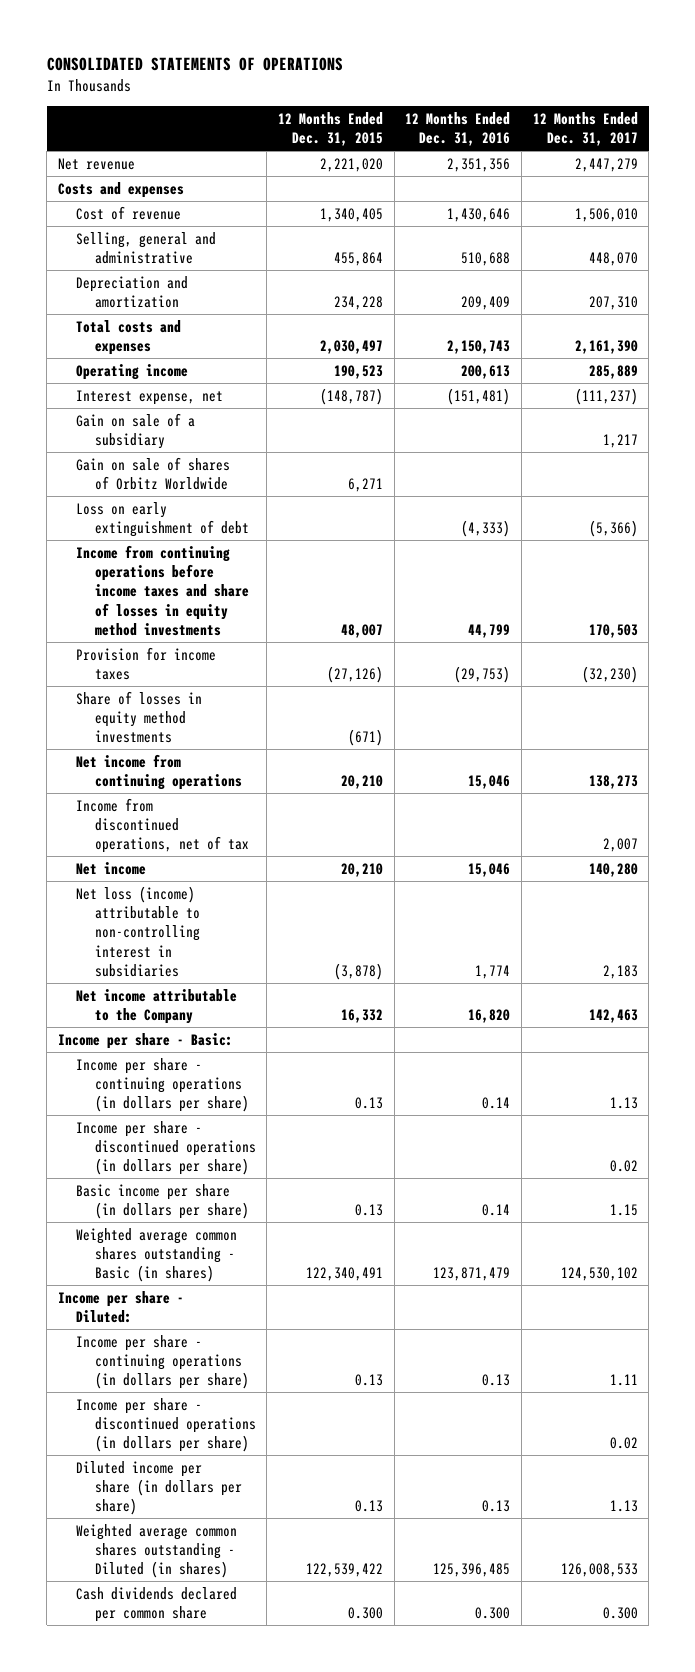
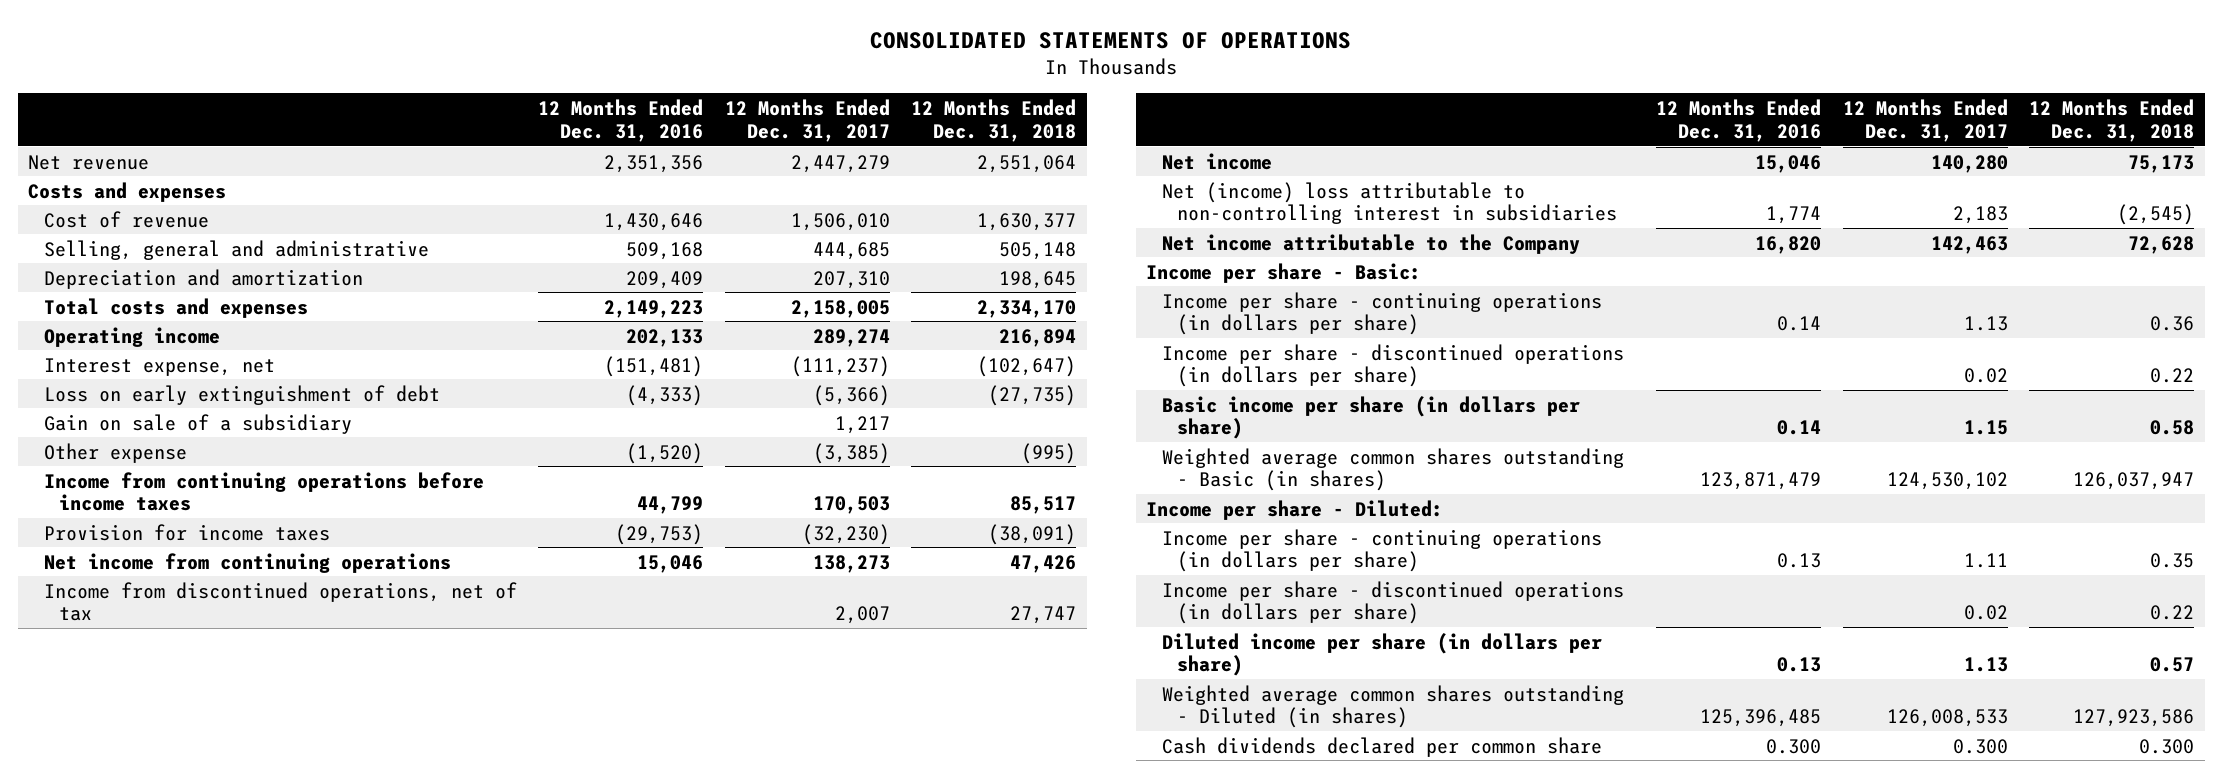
- | 12 Months Ended Dec. 31, 2015 | 12 Months Ended Dec. 31, 2016 | 12 Months Ended Dec. 31, 2017
+ | 12 Months Ended Dec. 31, 2016 | 12 Months Ended Dec. 31, 2017 | 12 Months Ended Dec. 31, 2018
- Selling, general and administrative | 455,864 | 510,688 | 448,070
+ Selling, general and administrative | 509,168 | 444,685 | 505,148
- Total costs and expenses | 2,030,497 | 2,150,743 | 2,161,390
- Operating income | 190,523 | 200,613 | 285,889
+ Total costs and expenses | 2,149,223 | 2,158,005 | 2,334,170
+ Operating income | 202,133 | 289,274 | 216,894
- Gain on sale of shares of Orbitz Worldwide | 6,271 | |
- Income from continuing operations before income taxes and share of losses in equity method investments | 48,007 | 44,799 | 170,503
moved down: Gain on sale of a subsidiary | | 1,217 |
+ Other expense | (1,520) | (3,385) | (995)
+ Income from continuing operations before income taxes | 44,799 | 170,503 | 85,517
- Share of losses in equity method investments | (671) | |
- Net loss (income) attributable to non-controlling interest in subsidiaries | (3,878) | 1,774 | 2,183
+ Net (income) loss attributable to non-controlling interest in subsidiaries | 1,774 | 2,183 | (2,545)

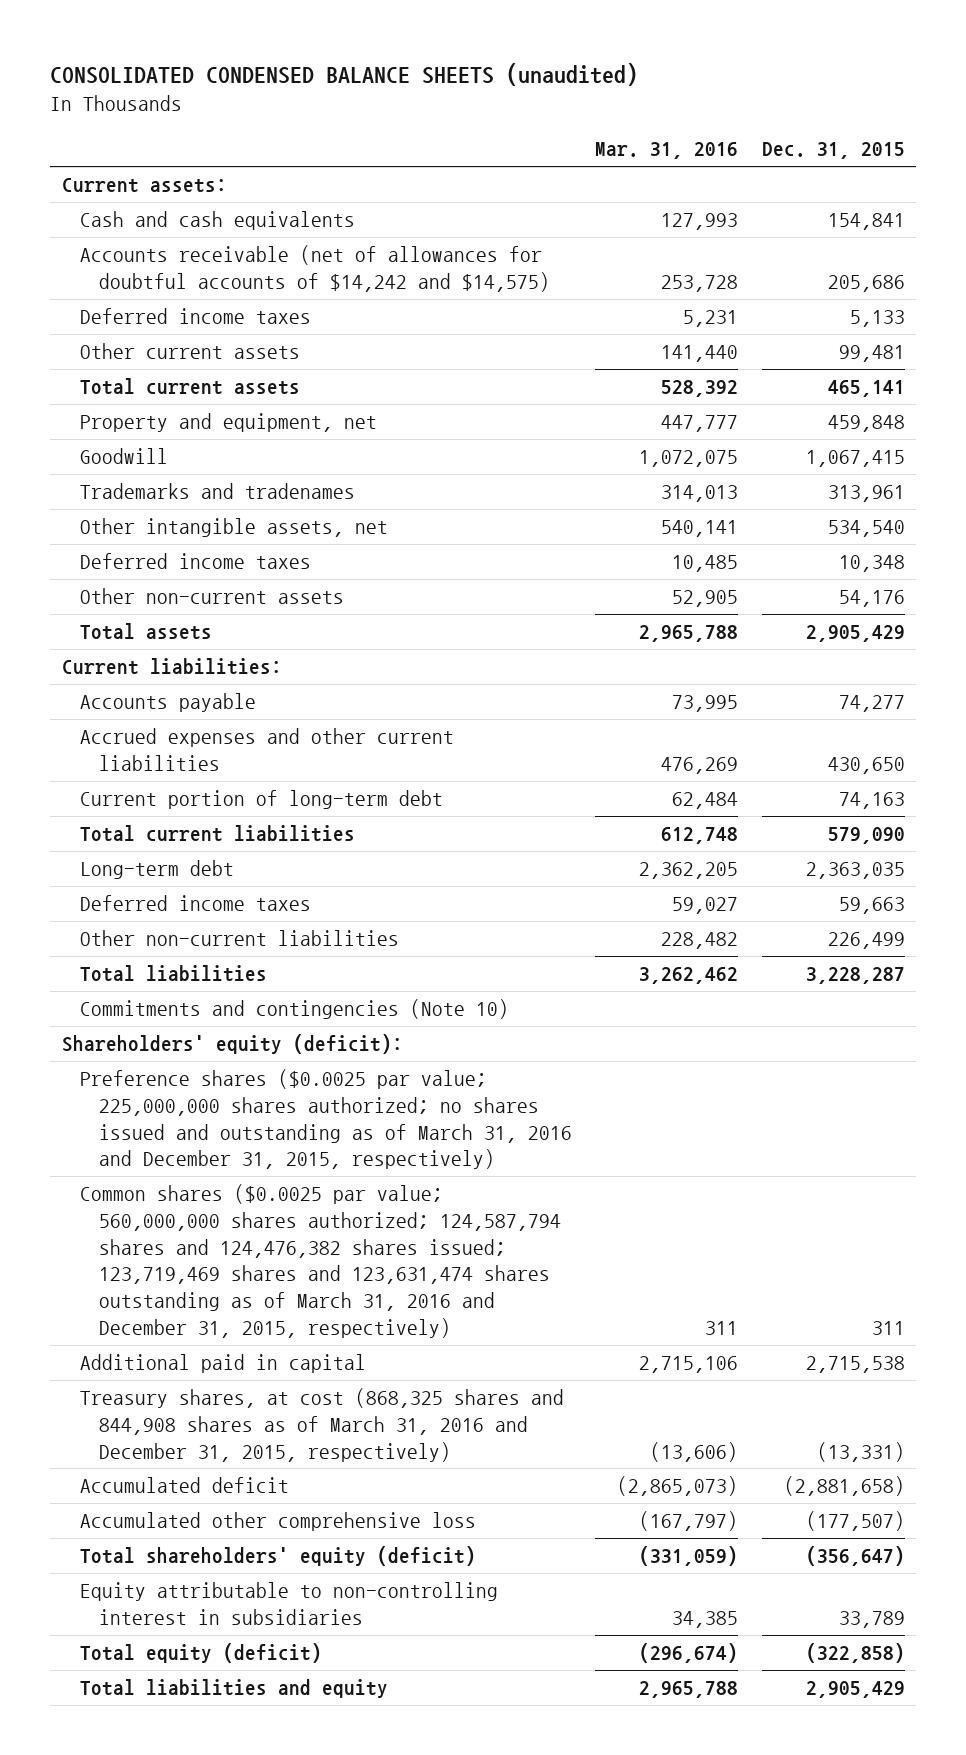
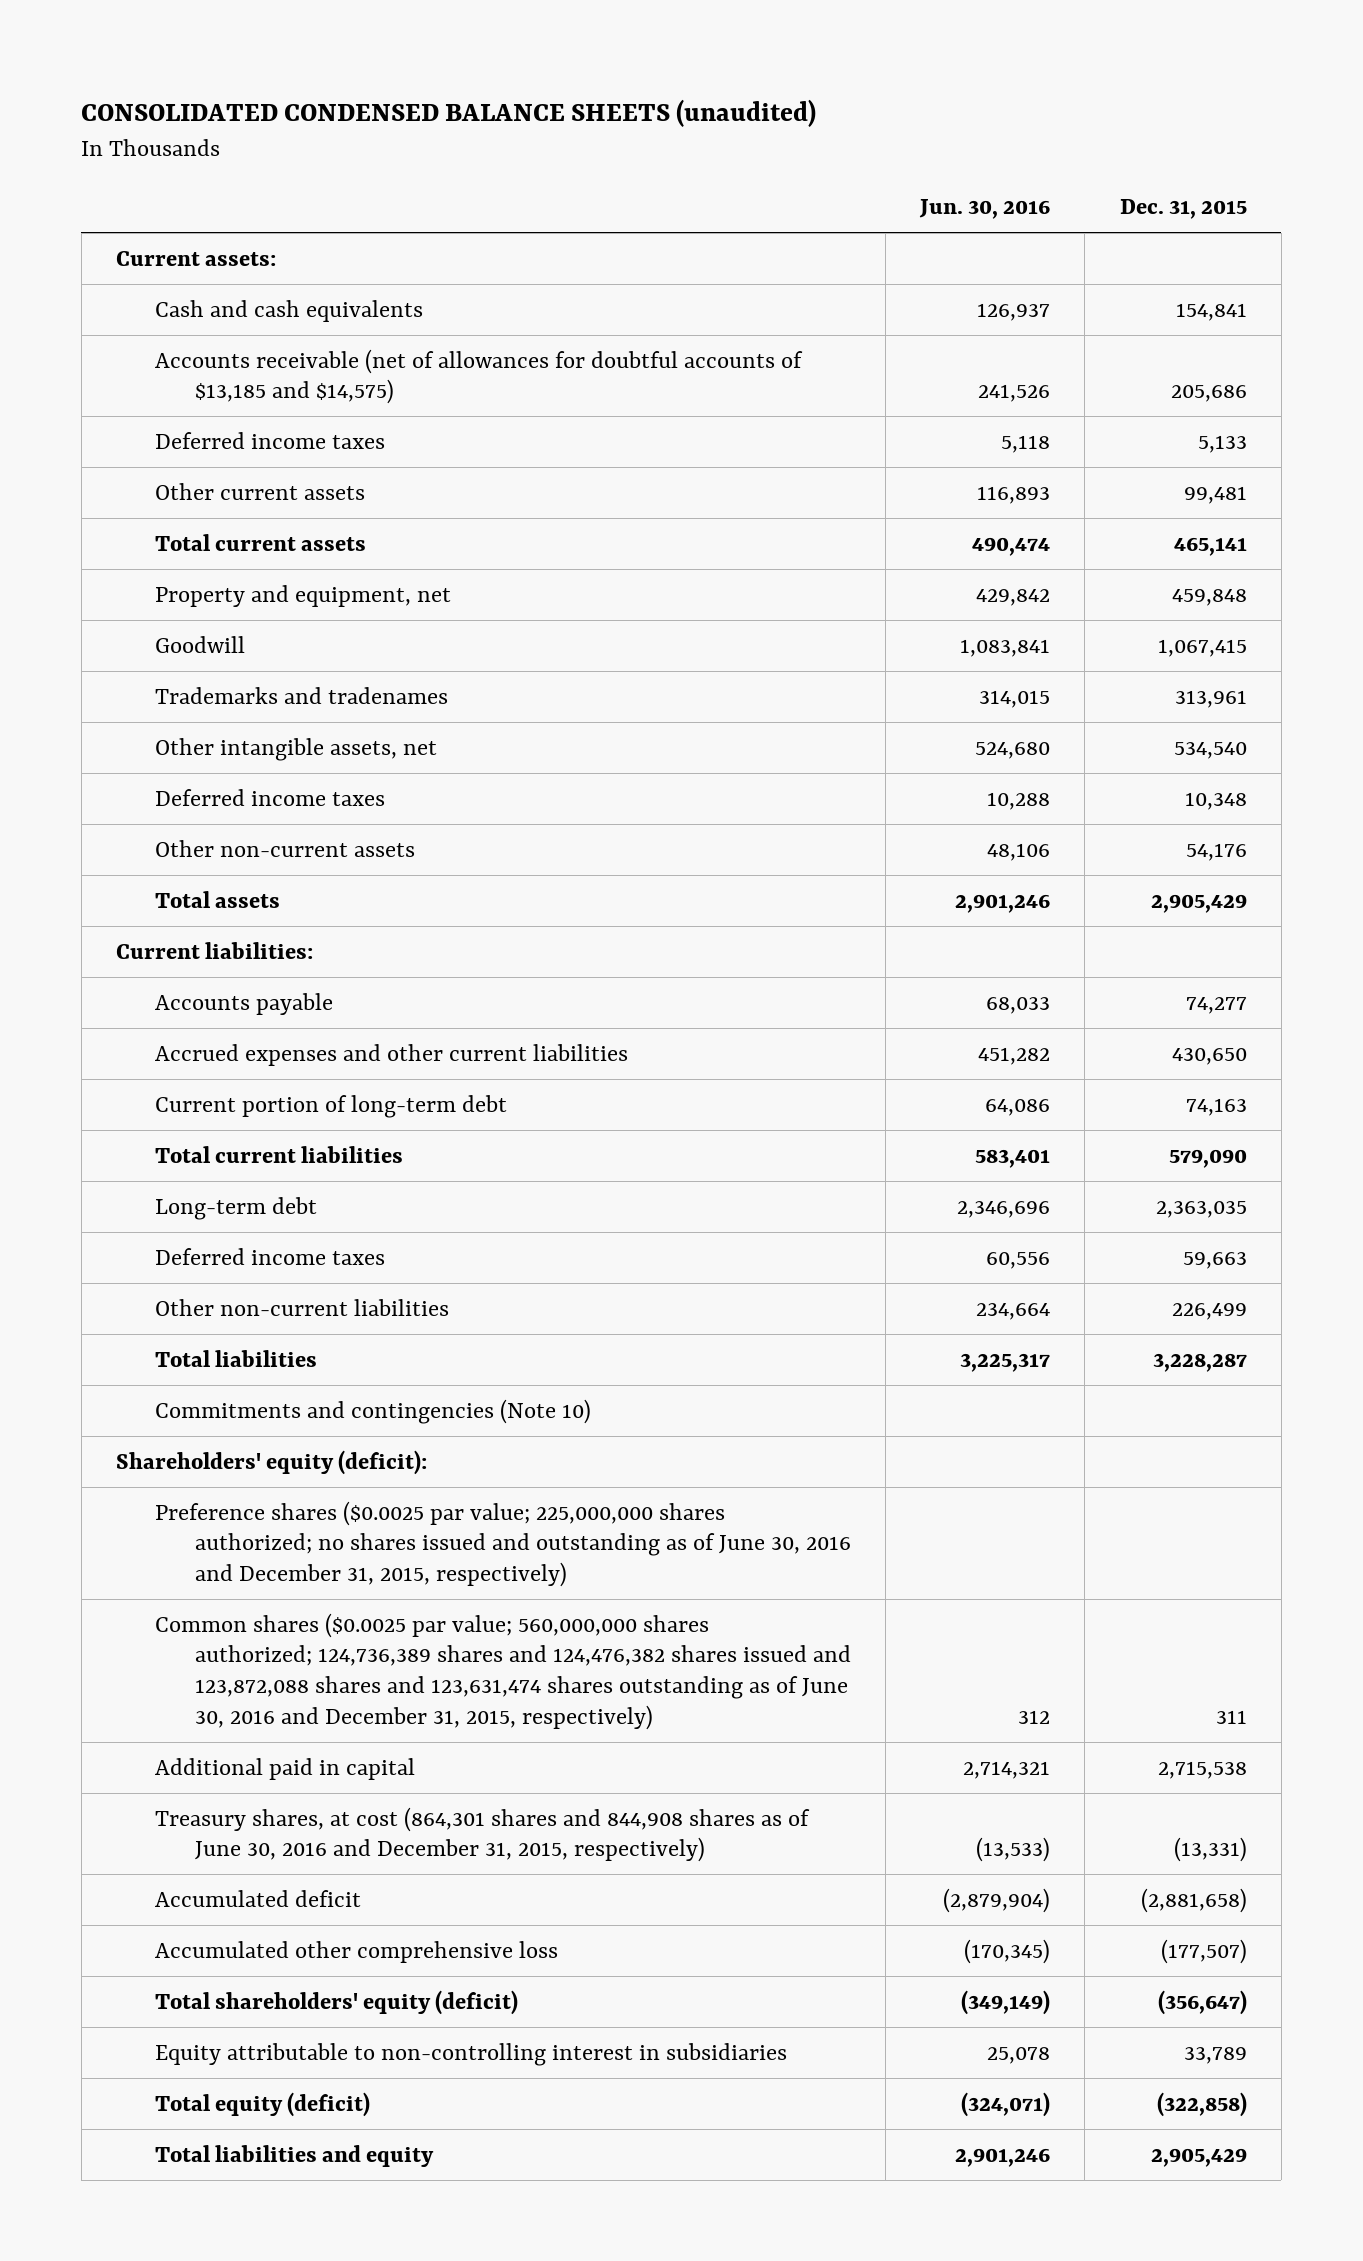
- | Mar. 31, 2016 | Dec. 31, 2015
+ | Jun. 30, 2016 | Dec. 31, 2015
- Accounts receivable (net of allowances for doubtful accounts of $14,242 and $14,575) | 253,728 | 205,686
+ Accounts receivable (net of allowances for doubtful accounts of $13,185 and $14,575) | 241,526 | 205,686
- Preference shares ($0.0025 par value; 225,000,000 shares authorized; no shares issued and outstanding as of March 31, 2016 and December 31, 2015, respectively)
- Common shares ($0.0025 par value; 560,000,000 shares authorized; 124,587,794 shares and 124,476,382 shares issued; 123,719,469 shares and 123,631,474 shares outstanding as of March 31, 2016 and December 31, 2015, respectively) | 311 | 311
+ Preference shares ($0.0025 par value; 225,000,000 shares authorized; no shares issued and outstanding as of June 30, 2016 and December 31, 2015, respectively)
+ Common shares ($0.0025 par value; 560,000,000 shares authorized; 124,736,389 shares and 124,476,382 shares issued and 123,872,088 shares and 123,631,474 shares outstanding as of June 30, 2016 and December 31, 2015, respectively) | 312 | 311
- Treasury shares, at cost (868,325 shares and 844,908 shares as of March 31, 2016 and December 31, 2015, respectively) | (13,606) | (13,331)
+ Treasury shares, at cost (864,301 shares and 844,908 shares as of June 30, 2016 and December 31, 2015, respectively) | (13,533) | (13,331)

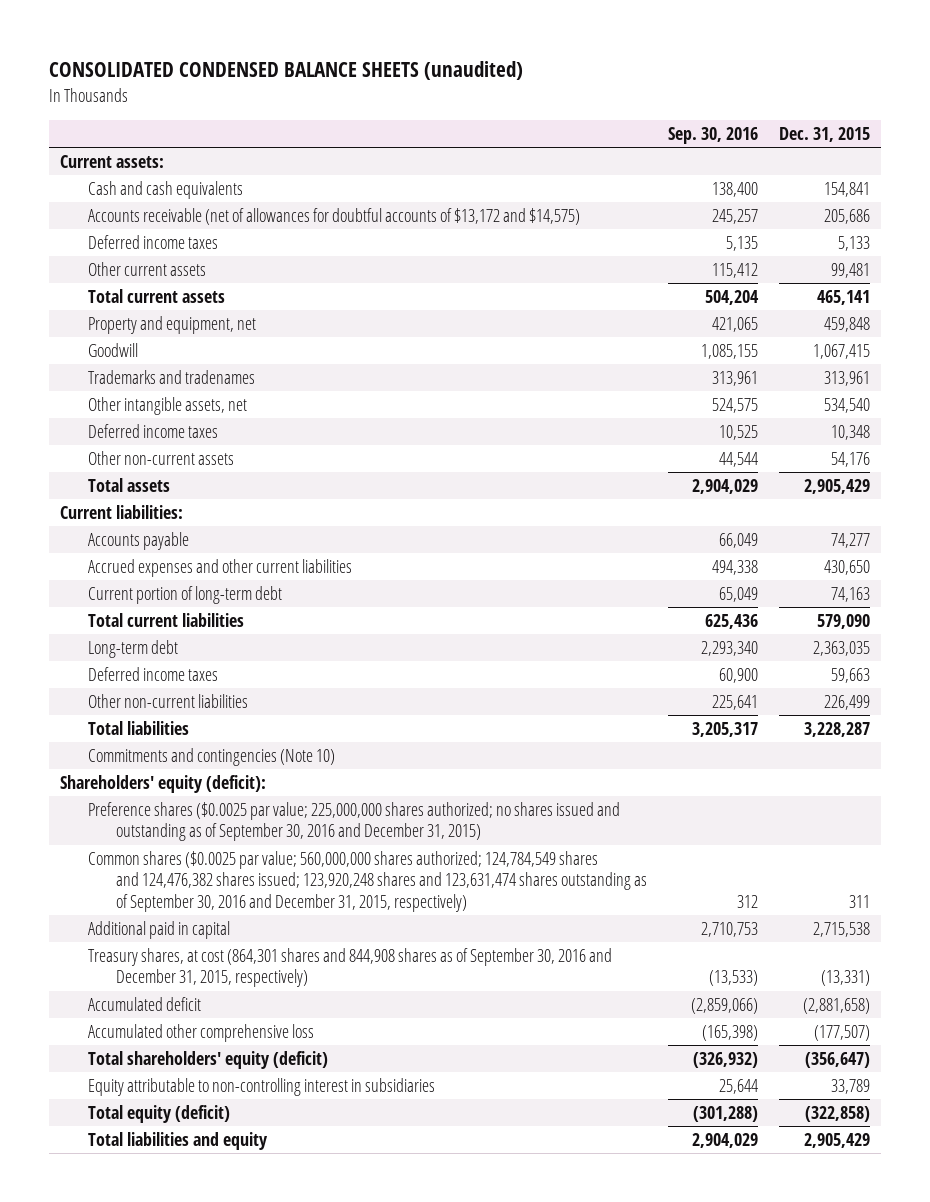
- | Jun. 30, 2016 | Dec. 31, 2015
+ | Sep. 30, 2016 | Dec. 31, 2015
- Accounts receivable (net of allowances for doubtful accounts of $13,185 and $14,575) | 241,526 | 205,686
+ Accounts receivable (net of allowances for doubtful accounts of $13,172 and $14,575) | 245,257 | 205,686
- Preference shares ($0.0025 par value; 225,000,000 shares authorized; no shares issued and outstanding as of June 30, 2016 and December 31, 2015, respectively)
- Common shares ($0.0025 par value; 560,000,000 shares authorized; 124,736,389 shares and 124,476,382 shares issued and 123,872,088 shares and 123,631,474 shares outstanding as of June 30, 2016 and December 31, 2015, respectively) | 312 | 311
+ Preference shares ($0.0025 par value; 225,000,000 shares authorized; no shares issued and outstanding as of September 30, 2016 and December 31, 2015)
+ Common shares ($0.0025 par value; 560,000,000 shares authorized; 124,784,549 shares and 124,476,382 shares issued; 123,920,248 shares and 123,631,474 shares outstanding as of September 30, 2016 and December 31, 2015, respectively) | 312 | 311
- Treasury shares, at cost (864,301 shares and 844,908 shares as of June 30, 2016 and December 31, 2015, respectively) | (13,533) | (13,331)
+ Treasury shares, at cost (864,301 shares and 844,908 shares as of September 30, 2016 and December 31, 2015, respectively) | (13,533) | (13,331)

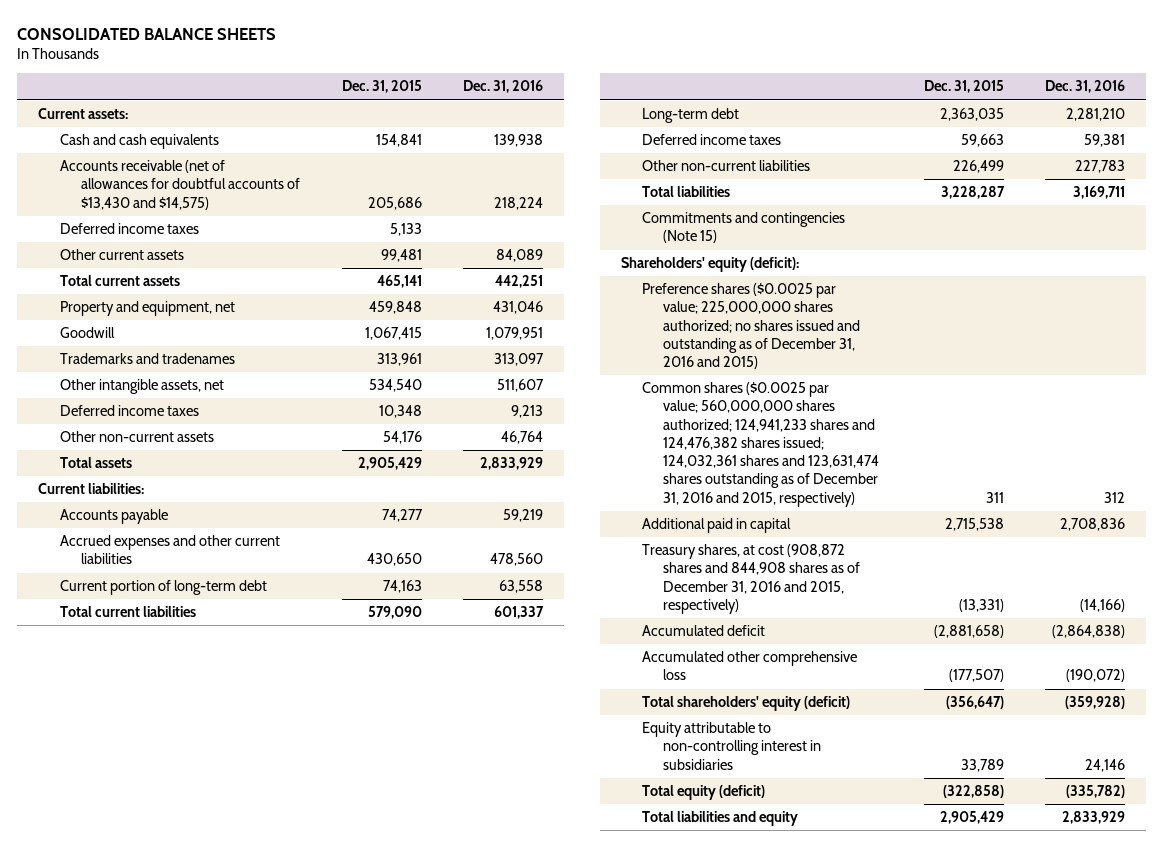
- CONSOLIDATED CONDENSED BALANCE SHEETS (unaudited)
+ CONSOLIDATED BALANCE SHEETS
- | Sep. 30, 2016 | Dec. 31, 2015
+ | Dec. 31, 2015 | Dec. 31, 2016
- Accounts receivable (net of allowances for doubtful accounts of $13,172 and $14,575) | 245,257 | 205,686
+ Accounts receivable (net of allowances for doubtful accounts of $13,430 and $14,575) | 205,686 | 218,224
- Commitments and contingencies (Note 10)
+ Commitments and contingencies (Note 15)
- Preference shares ($0.0025 par value; 225,000,000 shares authorized; no shares issued and outstanding as of September 30, 2016 and December 31, 2015)
- Common shares ($0.0025 par value; 560,000,000 shares authorized; 124,784,549 shares and 124,476,382 shares issued; 123,920,248 shares and 123,631,474 shares outstanding as of September 30, 2016 and December 31, 2015, respectively) | 312 | 311
+ Preference shares ($0.0025 par value; 225,000,000 shares authorized; no shares issued and outstanding as of December 31, 2016 and 2015)
+ Common shares ($0.0025 par value; 560,000,000 shares authorized; 124,941,233 shares and 124,476,382 shares issued; 124,032,361 shares and 123,631,474 shares outstanding as of December 31, 2016 and 2015, respectively) | 311 | 312
- Treasury shares, at cost (864,301 shares and 844,908 shares as of September 30, 2016 and December 31, 2015, respectively) | (13,533) | (13,331)
+ Treasury shares, at cost (908,872 shares and 844,908 shares as of December 31, 2016 and 2015, respectively) | (13,331) | (14,166)

